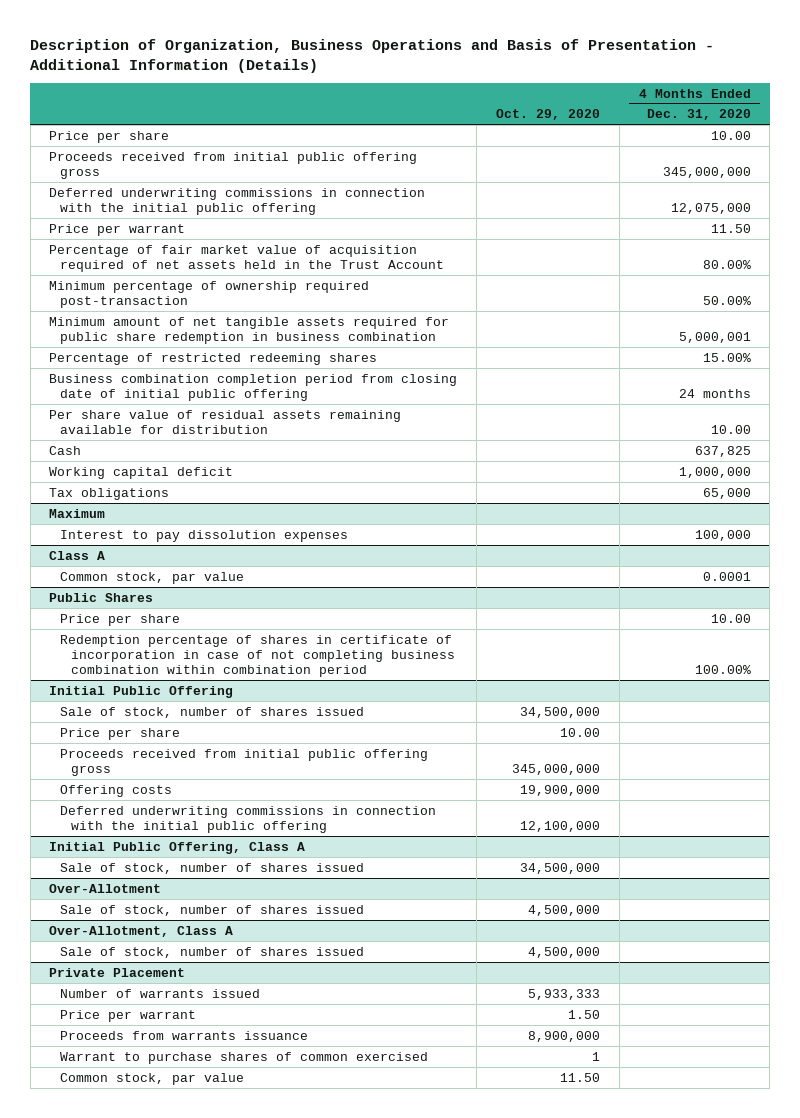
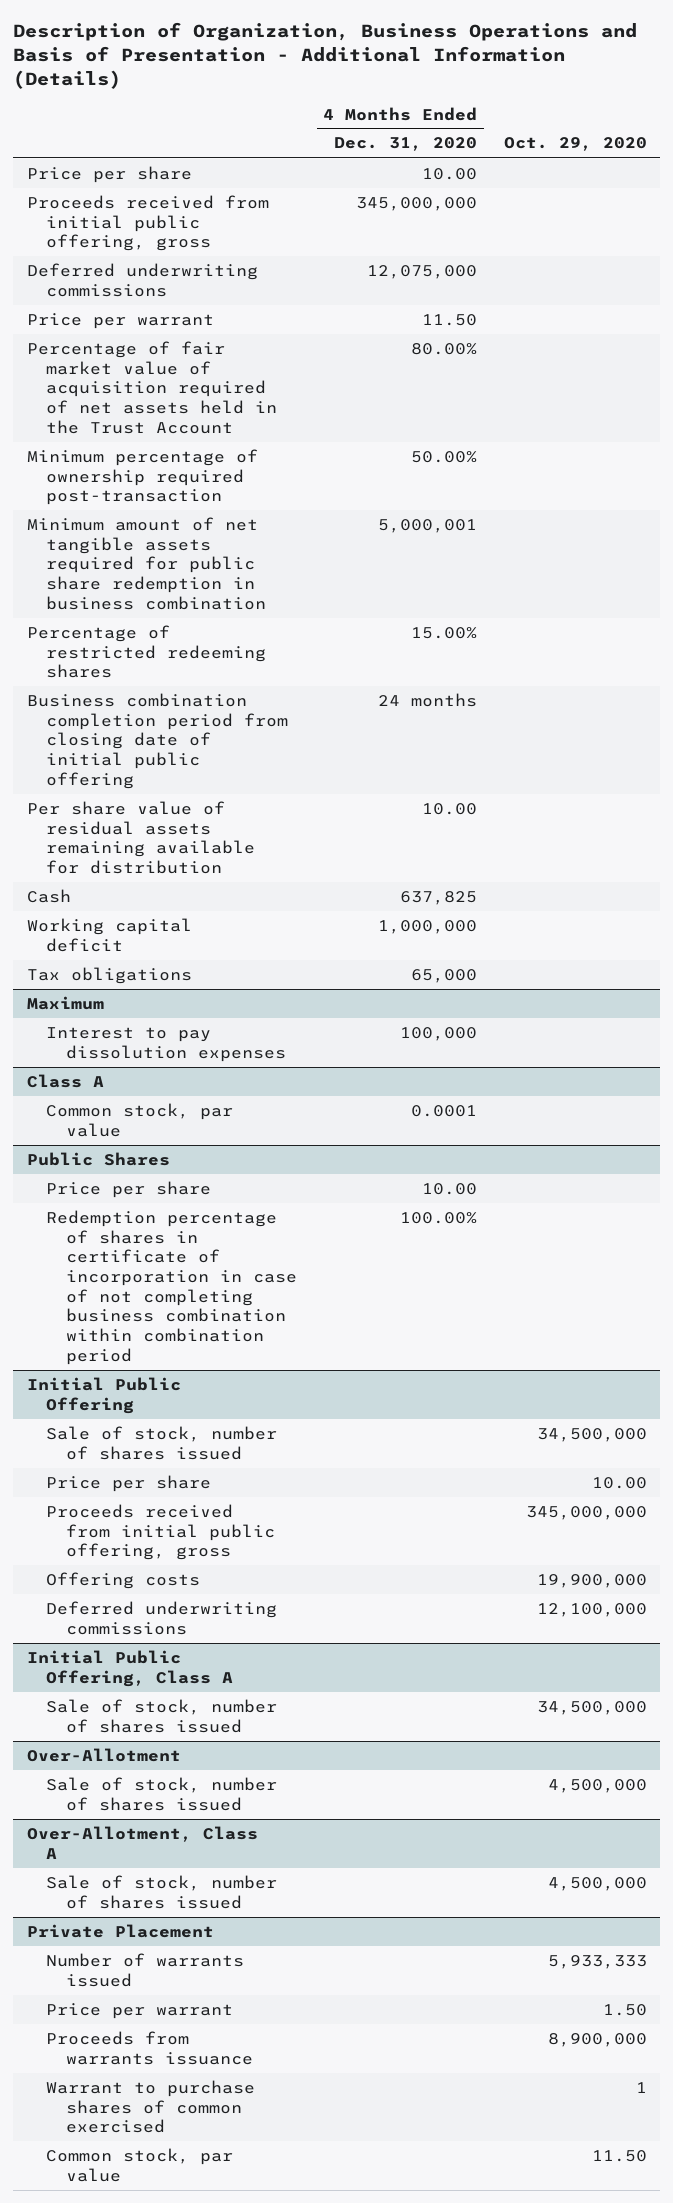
- | Oct. 29, 2020 | 4 Months Ended Dec. 31, 2020
+ | 4 Months Ended Dec. 31, 2020 | Oct. 29, 2020
- Proceeds received from initial public offering gross | | 345,000,000
- Deferred underwriting commissions in connection with the initial public offering | | 12,075,000
+ Proceeds received from initial public offering, gross | 345,000,000 |
+ Deferred underwriting commissions | 12,075,000 |
@ Initial Public Offering
- Proceeds received from initial public offering gross | 345,000,000 |
+ Proceeds received from initial public offering, gross | | 345,000,000
- Deferred underwriting commissions in connection with the initial public offering | 12,100,000 |
+ Deferred underwriting commissions | | 12,100,000

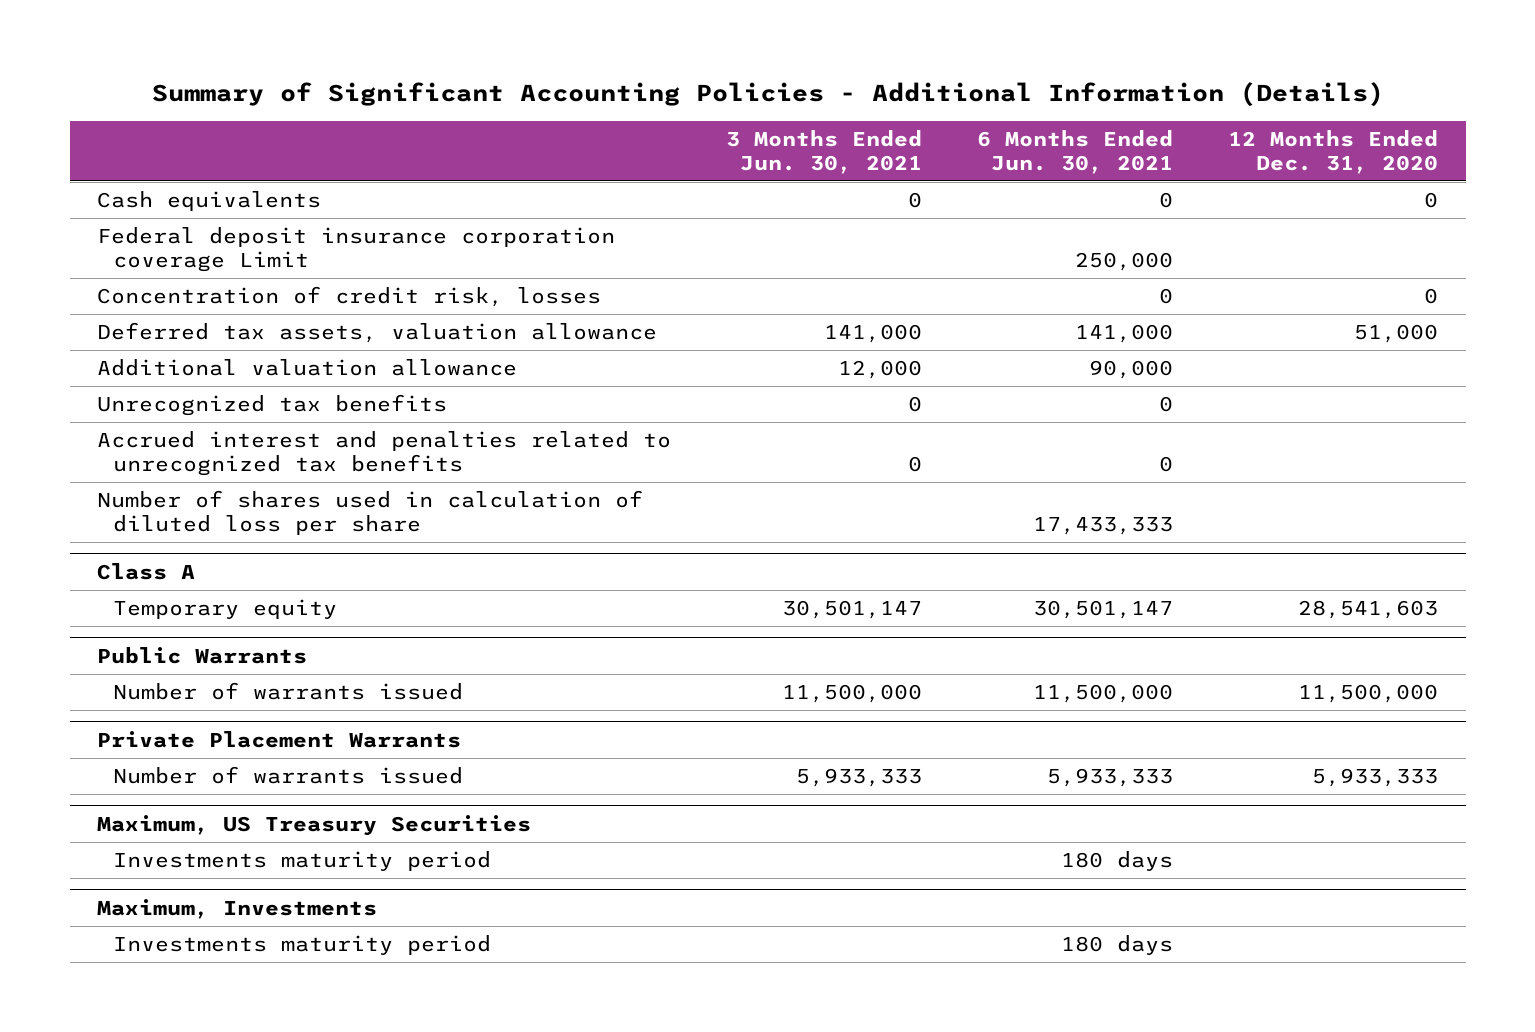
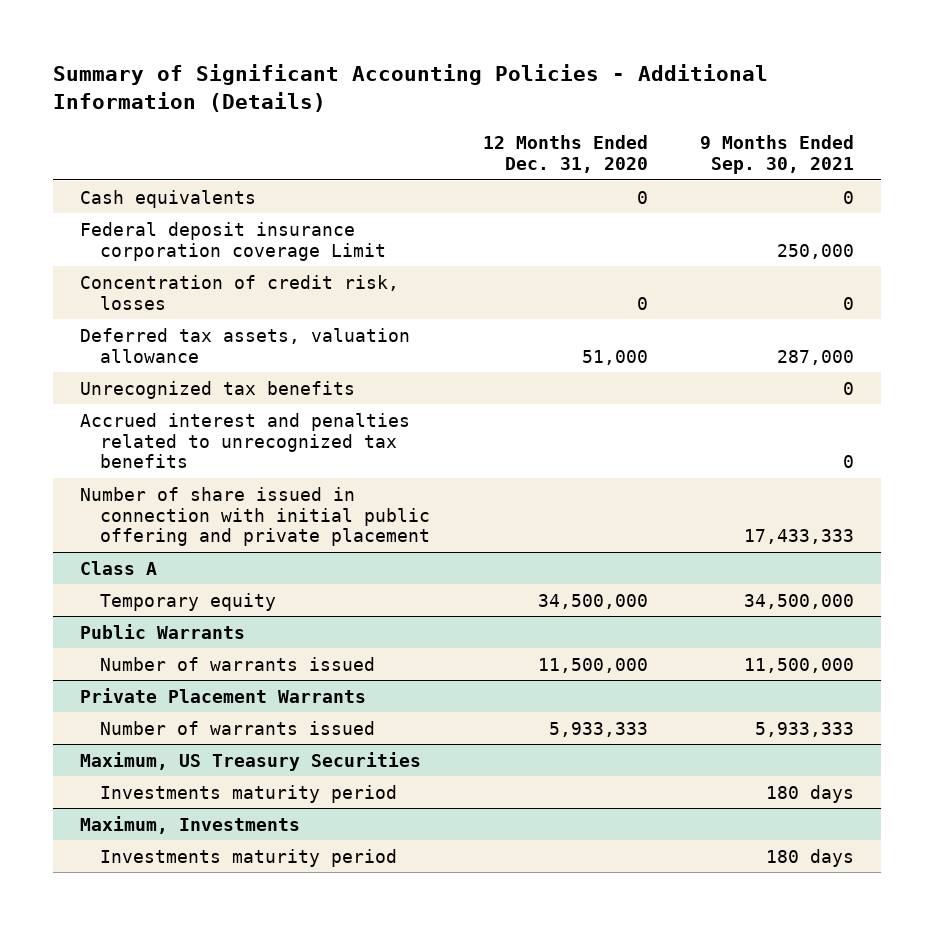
- | 3 Months Ended Jun. 30, 2021 | 6 Months Ended Jun. 30, 2021 | 12 Months Ended Dec. 31, 2020
+ | 12 Months Ended Dec. 31, 2020 | 9 Months Ended Sep. 30, 2021
- Additional valuation allowance | 12,000 | 90,000 |
- Number of shares used in calculation of diluted loss per share | | 17,433,333 |
+ Number of share issued in connection with initial public offering and private placement | | 17,433,333
@ Class A
- Temporary equity | 30,501,147 | 30,501,147 | 28,541,603
+ Temporary equity | 34,500,000 | 34,500,000

